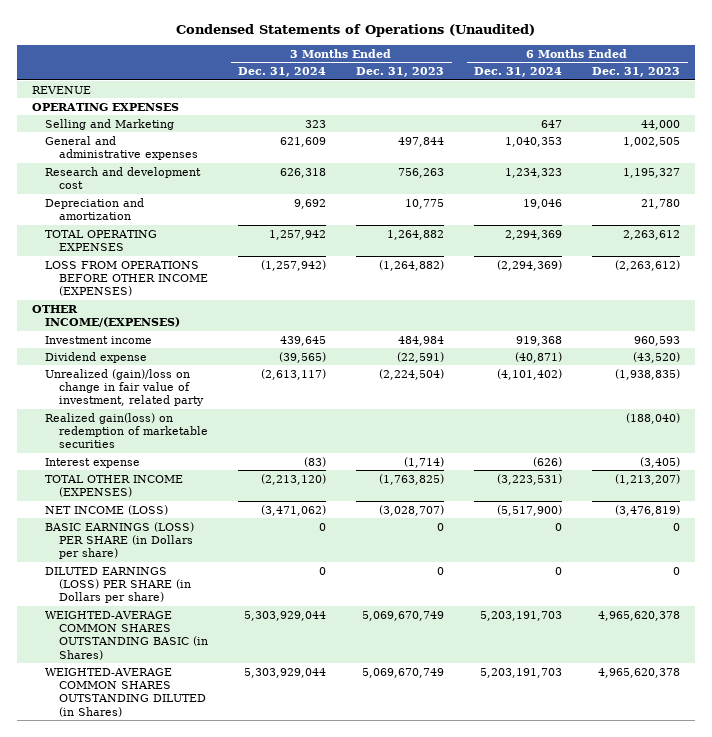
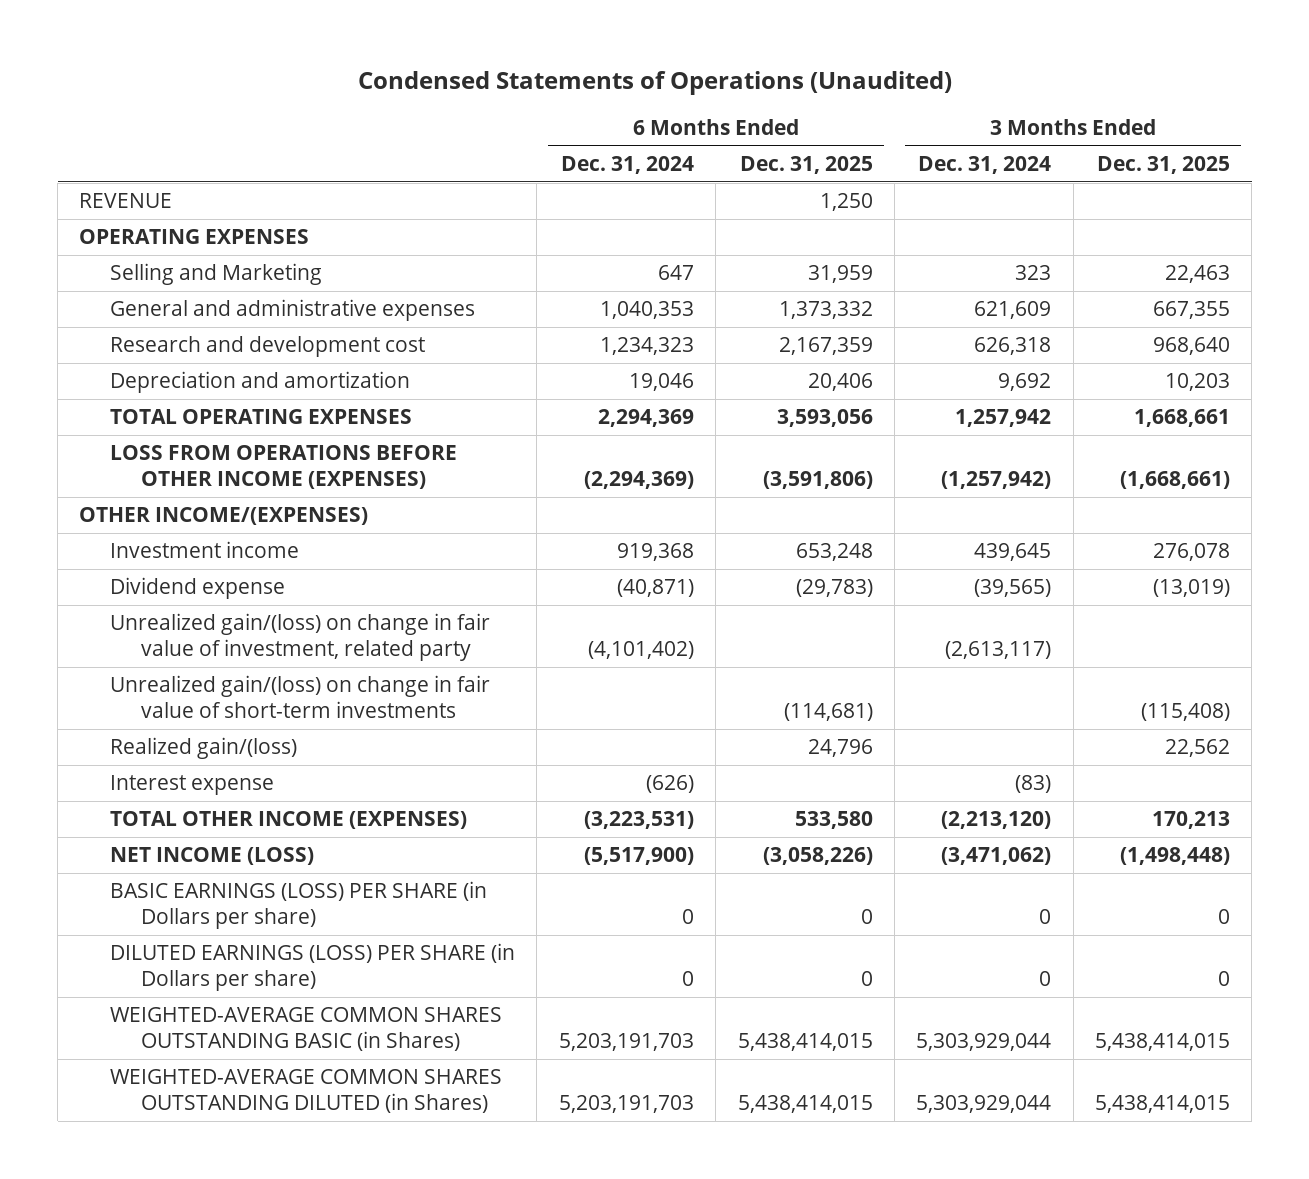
- | 3 Months Ended Dec. 31, 2024 | 3 Months Ended Dec. 31, 2023 | 6 Months Ended Dec. 31, 2024 | 6 Months Ended Dec. 31, 2023
+ | 6 Months Ended Dec. 31, 2024 | 6 Months Ended Dec. 31, 2025 | 3 Months Ended Dec. 31, 2024 | 3 Months Ended Dec. 31, 2025
- Unrealized (gain)/loss on change in fair value of investment, related party | (2,613,117) | (2,224,504) | (4,101,402) | (1,938,835)
- Realized gain(loss) on redemption of marketable securities | | | | (188,040)
+ Unrealized gain/(loss) on change in fair value of investment, related party | (4,101,402) | | (2,613,117) |
+ Unrealized gain/(loss) on change in fair value of short-term investments | | (114,681) | | (115,408)
+ Realized gain/(loss) | | 24,796 | | 22,562

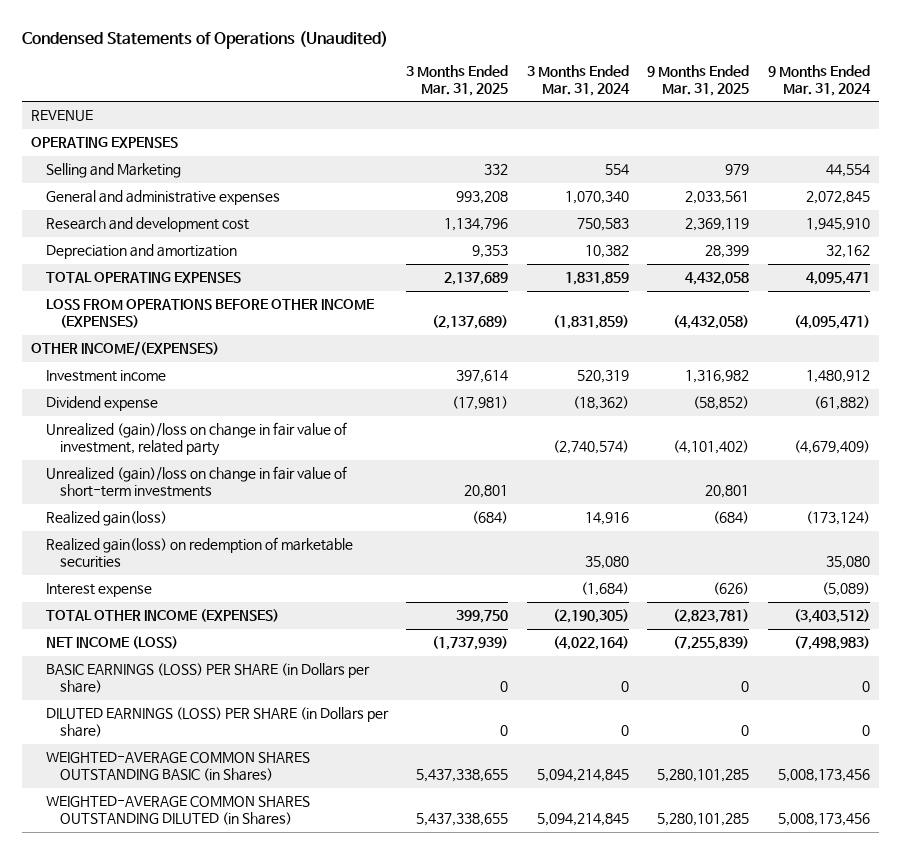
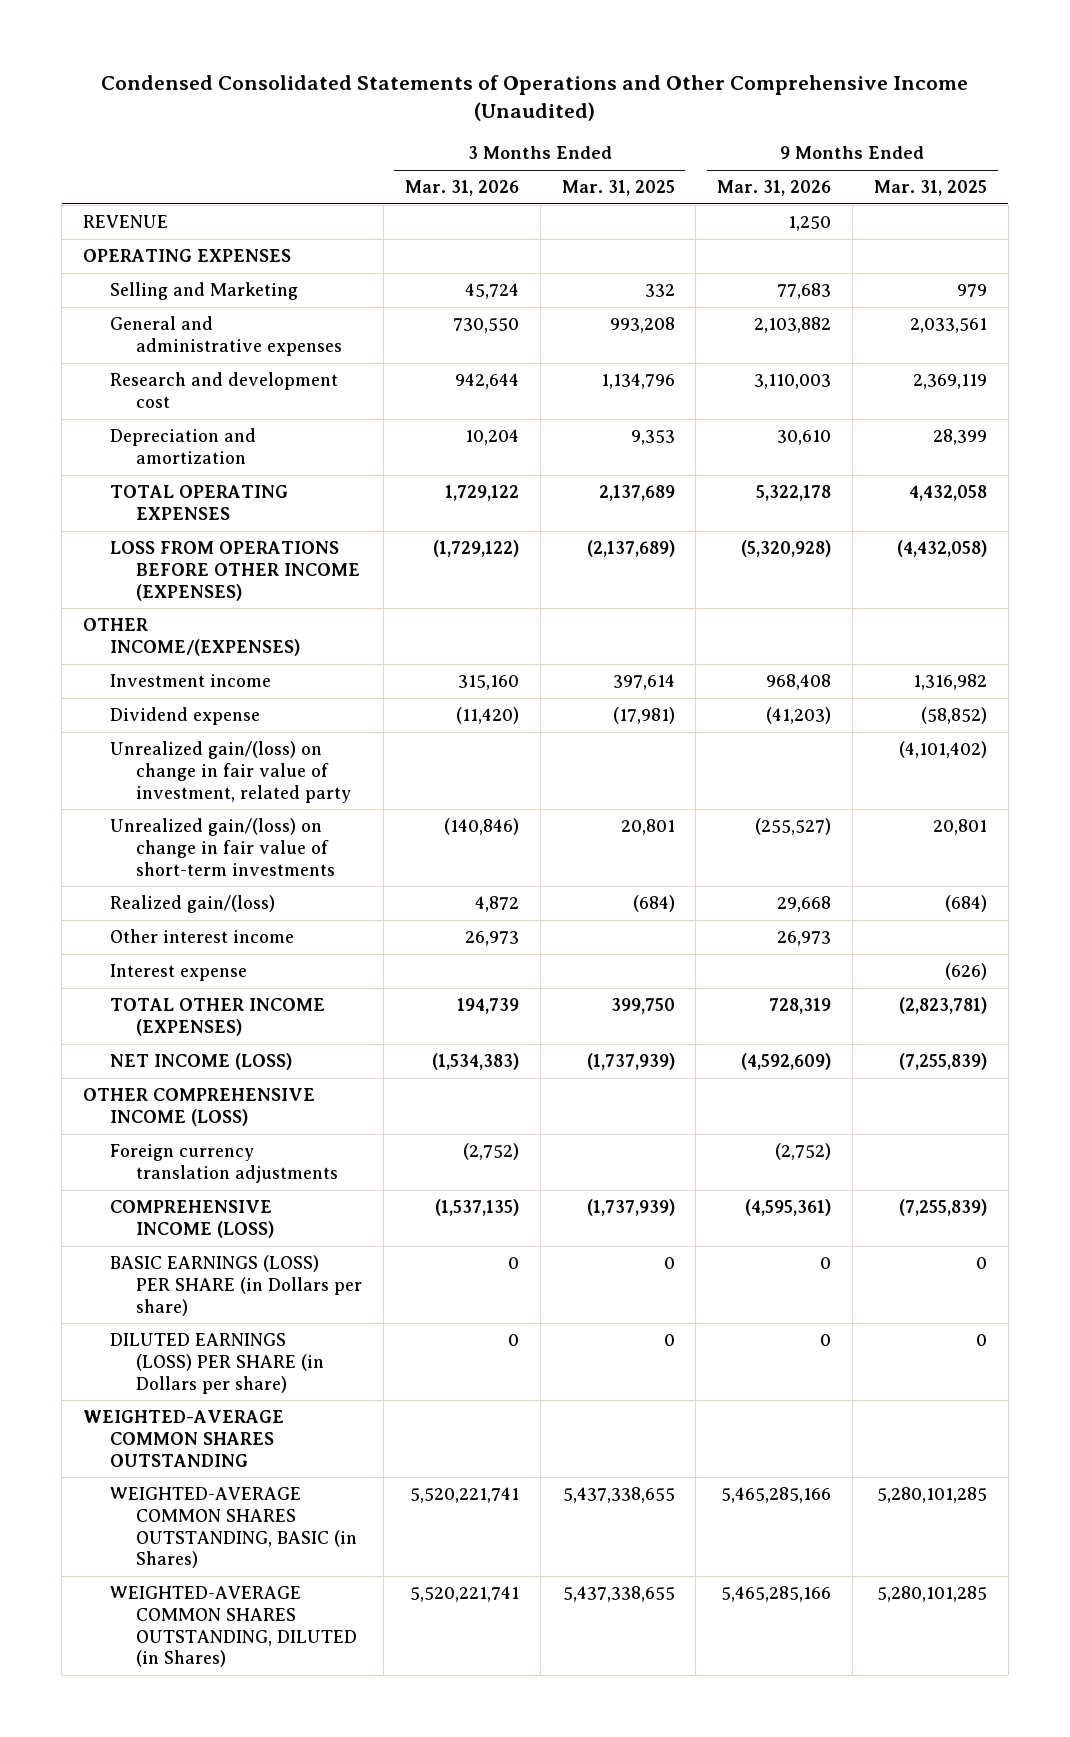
- Condensed Statements of Operations (Unaudited)
+ Condensed Consolidated Statements of Operations and Other Comprehensive Income (Unaudited)
- | 3 Months Ended Mar. 31, 2025 | 3 Months Ended Mar. 31, 2024 | 9 Months Ended Mar. 31, 2025 | 9 Months Ended Mar. 31, 2024
+ | 3 Months Ended Mar. 31, 2026 | 3 Months Ended Mar. 31, 2025 | 9 Months Ended Mar. 31, 2026 | 9 Months Ended Mar. 31, 2025
- Unrealized (gain)/loss on change in fair value of investment, related party | | (2,740,574) | (4,101,402) | (4,679,409)
- Unrealized (gain)/loss on change in fair value of short-term investments | 20,801 | | 20,801 |
- Realized gain(loss) | (684) | 14,916 | (684) | (173,124)
- Realized gain(loss) on redemption of marketable securities | | 35,080 | | 35,080
+ Unrealized gain/(loss) on change in fair value of investment, related party | | | | (4,101,402)
+ Unrealized gain/(loss) on change in fair value of short-term investments | (140,846) | 20,801 | (255,527) | 20,801
+ Realized gain/(loss) | 4,872 | (684) | 29,668 | (684)
+ Other interest income | 26,973 | | 26,973 |
+ OTHER COMPREHENSIVE INCOME (LOSS)
+ Foreign currency translation adjustments | (2,752) | | (2,752) |
+ COMPREHENSIVE INCOME (LOSS) | (1,537,135) | (1,737,939) | (4,595,361) | (7,255,839)
- WEIGHTED-AVERAGE COMMON SHARES OUTSTANDING BASIC (in Shares) | 5,437,338,655 | 5,094,214,845 | 5,280,101,285 | 5,008,173,456
- WEIGHTED-AVERAGE COMMON SHARES OUTSTANDING DILUTED (in Shares) | 5,437,338,655 | 5,094,214,845 | 5,280,101,285 | 5,008,173,456
+ WEIGHTED-AVERAGE COMMON SHARES OUTSTANDING
+ WEIGHTED-AVERAGE COMMON SHARES OUTSTANDING, BASIC (in Shares) | 5,520,221,741 | 5,437,338,655 | 5,465,285,166 | 5,280,101,285
+ WEIGHTED-AVERAGE COMMON SHARES OUTSTANDING, DILUTED (in Shares) | 5,520,221,741 | 5,437,338,655 | 5,465,285,166 | 5,280,101,285

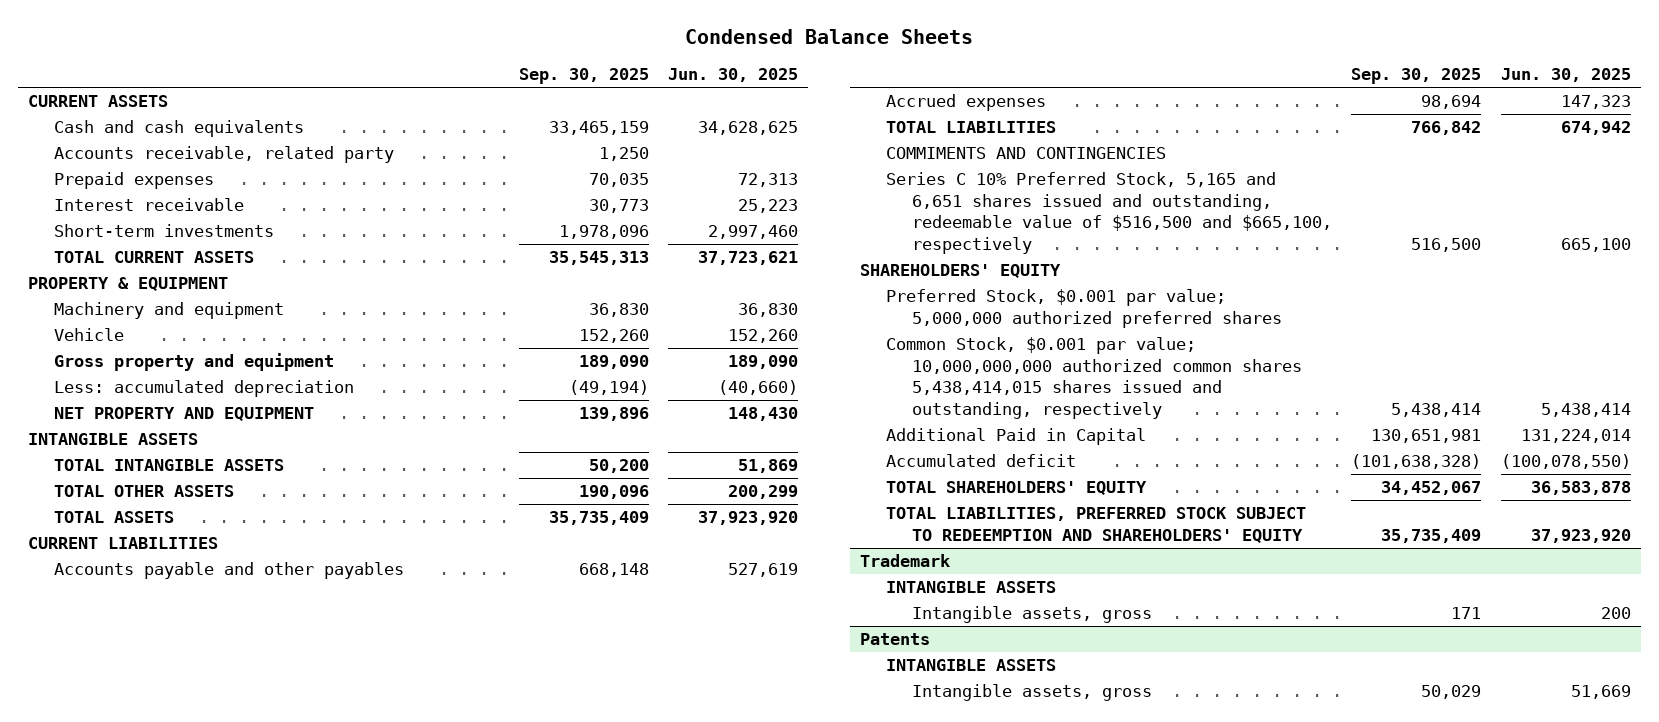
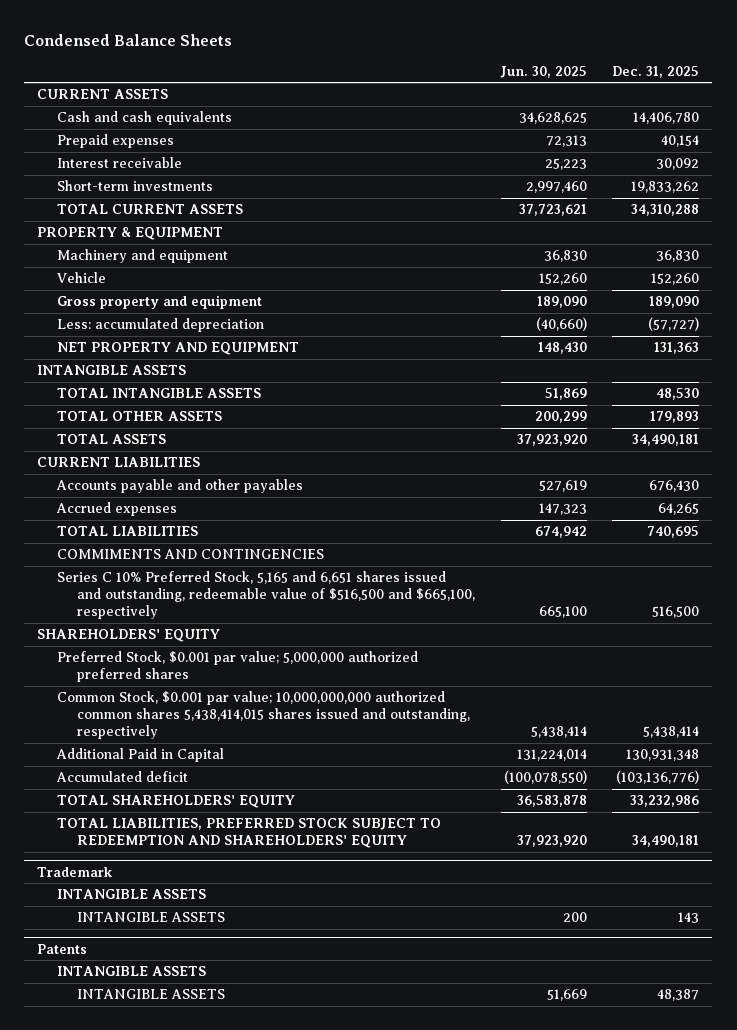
- | Sep. 30, 2025 | Jun. 30, 2025
+ | Jun. 30, 2025 | Dec. 31, 2025
- Accounts receivable, related party | 1,250 |
@ Trademark
- Intangible assets, gross | 171 | 200
+ INTANGIBLE ASSETS | 200 | 143
@ Patents
- Intangible assets, gross | 50,029 | 51,669
+ INTANGIBLE ASSETS | 51,669 | 48,387

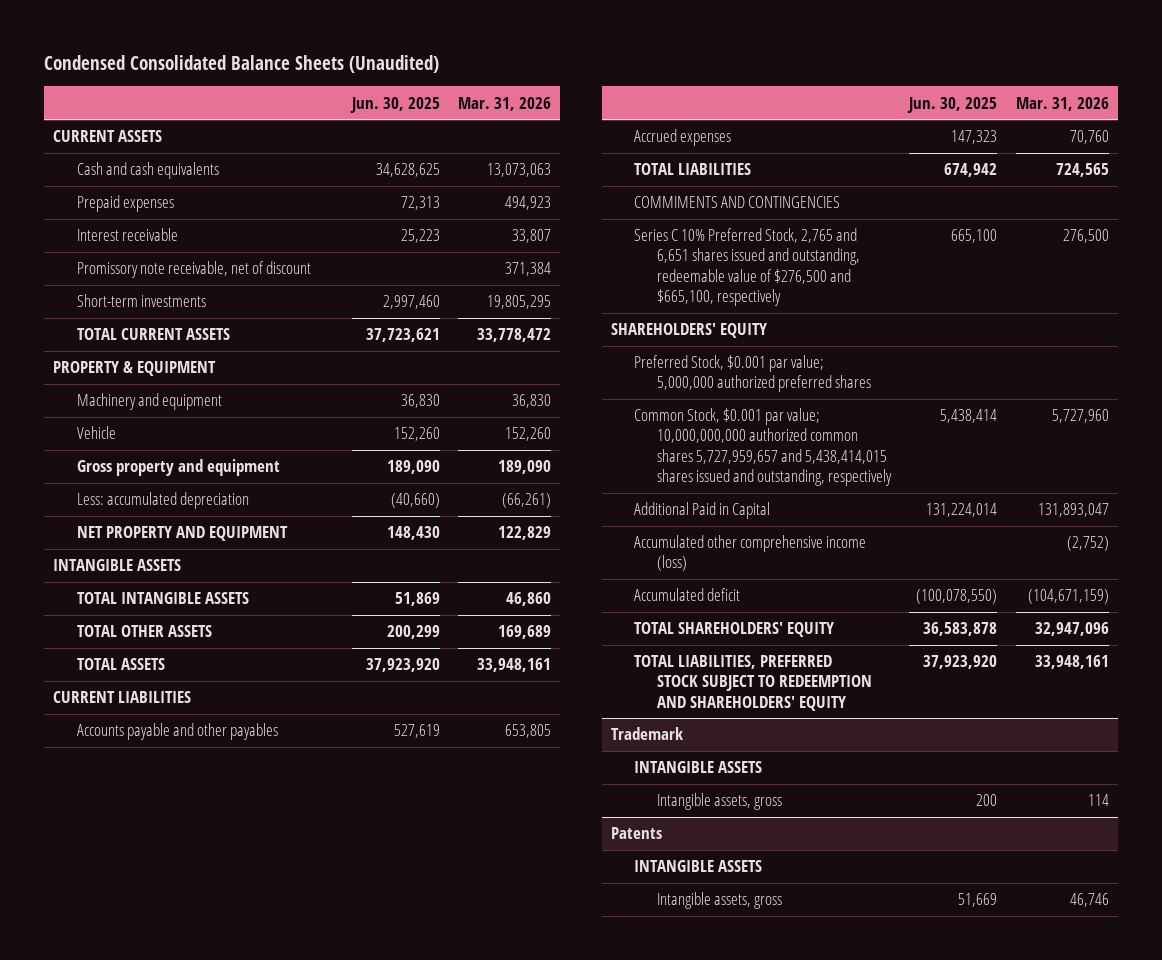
- Condensed Balance Sheets
+ Condensed Consolidated Balance Sheets (Unaudited)
- | Jun. 30, 2025 | Dec. 31, 2025
+ | Jun. 30, 2025 | Mar. 31, 2026
+ Promissory note receivable, net of discount | | 371,384
- Series C 10% Preferred Stock, 5,165 and 6,651 shares issued and outstanding, redeemable value of $516,500 and $665,100, respectively | 665,100 | 516,500
+ Series C 10% Preferred Stock, 2,765 and 6,651 shares issued and outstanding, redeemable value of $276,500 and $665,100, respectively | 665,100 | 276,500
- Common Stock, $0.001 par value; 10,000,000,000 authorized common shares 5,438,414,015 shares issued and outstanding, respectively | 5,438,414 | 5,438,414
+ Common Stock, $0.001 par value; 10,000,000,000 authorized common shares 5,727,959,657 and 5,438,414,015 shares issued and outstanding, respectively | 5,438,414 | 5,727,960
+ Accumulated other comprehensive income (loss) | | (2,752)
@ Trademark
- INTANGIBLE ASSETS | 200 | 143
+ Intangible assets, gross | 200 | 114
@ Patents
- INTANGIBLE ASSETS | 51,669 | 48,387
+ Intangible assets, gross | 51,669 | 46,746

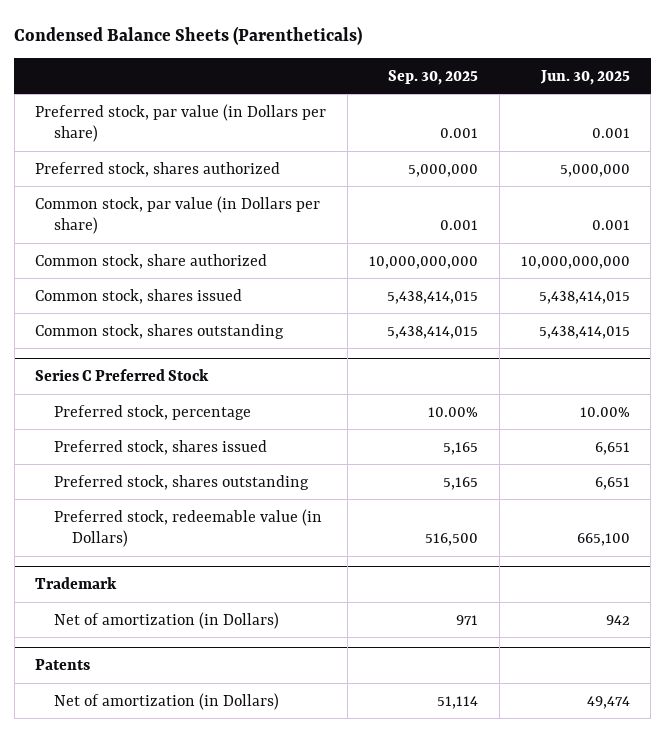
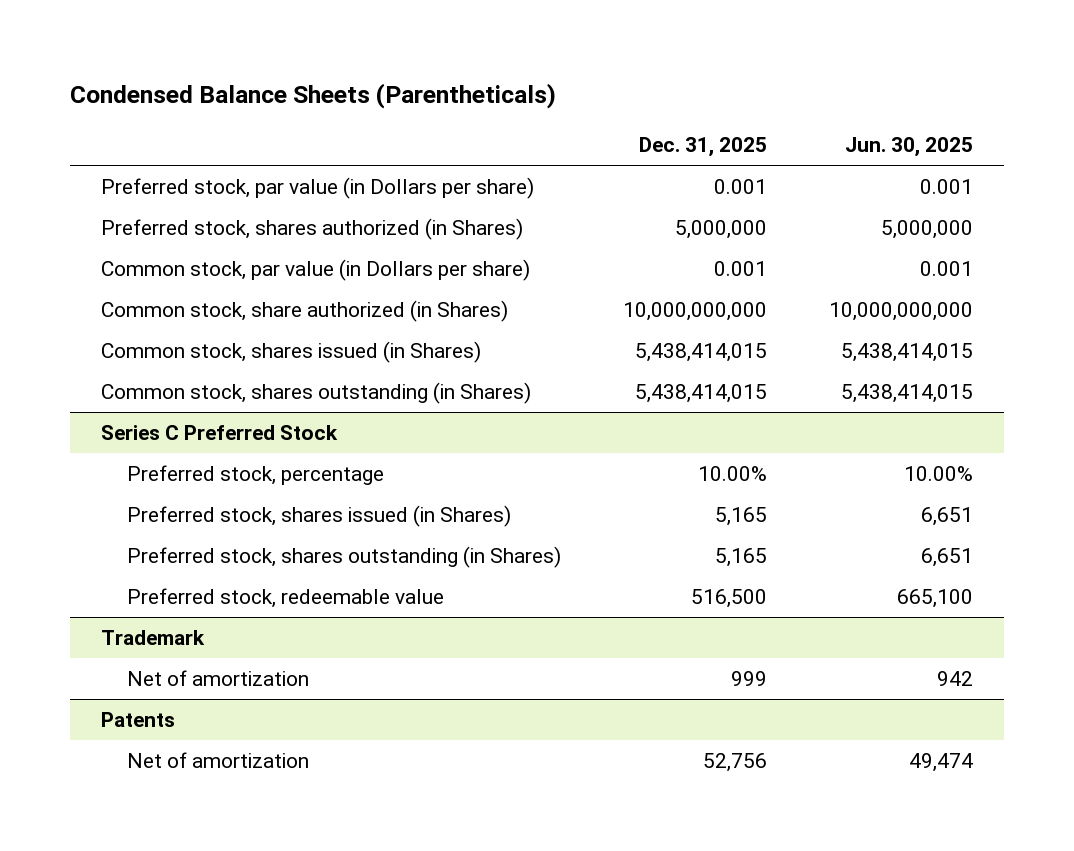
- | Sep. 30, 2025 | Jun. 30, 2025
+ | Dec. 31, 2025 | Jun. 30, 2025
- Preferred stock, shares authorized | 5,000,000 | 5,000,000
+ Preferred stock, shares authorized (in Shares) | 5,000,000 | 5,000,000
- Common stock, share authorized | 10,000,000,000 | 10,000,000,000
- Common stock, shares issued | 5,438,414,015 | 5,438,414,015
- Common stock, shares outstanding | 5,438,414,015 | 5,438,414,015
+ Common stock, share authorized (in Shares) | 10,000,000,000 | 10,000,000,000
+ Common stock, shares issued (in Shares) | 5,438,414,015 | 5,438,414,015
+ Common stock, shares outstanding (in Shares) | 5,438,414,015 | 5,438,414,015
@ Series C Preferred Stock
- Preferred stock, shares issued | 5,165 | 6,651
- Preferred stock, shares outstanding | 5,165 | 6,651
- Preferred stock, redeemable value (in Dollars) | 516,500 | 665,100
+ Preferred stock, shares issued (in Shares) | 5,165 | 6,651
+ Preferred stock, shares outstanding (in Shares) | 5,165 | 6,651
+ Preferred stock, redeemable value | 516,500 | 665,100
@ Trademark
- Net of amortization (in Dollars) | 971 | 942
+ Net of amortization | 999 | 942
@ Patents
- Net of amortization (in Dollars) | 51,114 | 49,474
+ Net of amortization | 52,756 | 49,474

